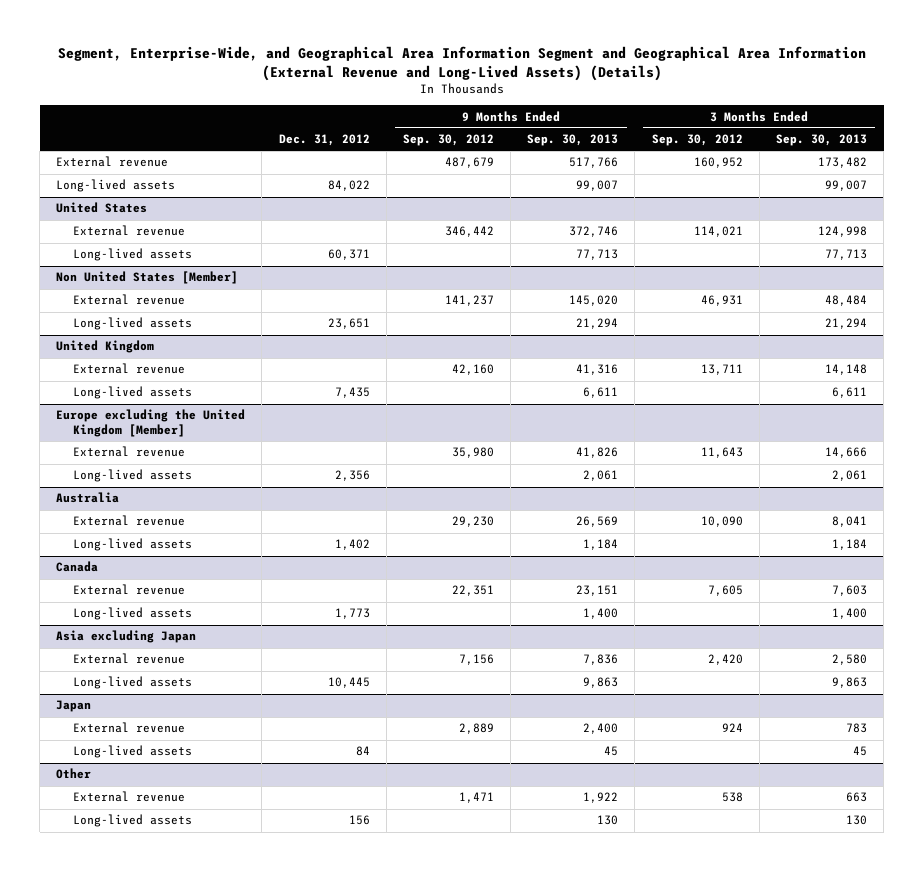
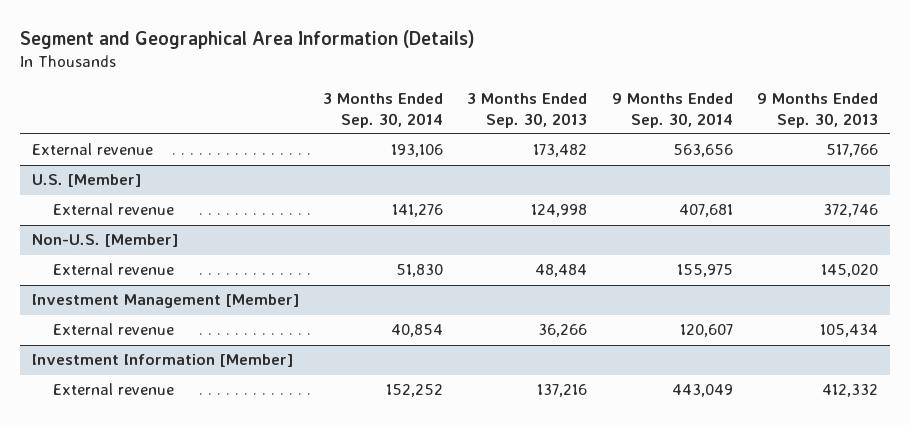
- Segment, Enterprise-Wide, and Geographical Area Information Segment and Geographical Area Information (External Revenue and Long-Lived Assets) (Details)
+ Segment and Geographical Area Information (Details)
- | Dec. 31, 2012 | 9 Months Ended Sep. 30, 2012 | 9 Months Ended Sep. 30, 2013 | 3 Months Ended Sep. 30, 2012 | 3 Months Ended Sep. 30, 2013
+ | 3 Months Ended Sep. 30, 2014 | 3 Months Ended Sep. 30, 2013 | 9 Months Ended Sep. 30, 2014 | 9 Months Ended Sep. 30, 2013
- Long-lived assets | 84,022 | | 99,007 | | 99,007
- United States
+ U.S. [Member]
- Long-lived assets | 60,371 | | 77,713 | | 77,713
- Non United States [Member]
+ Non-U.S. [Member]
- Long-lived assets | 23,651 | | 21,294 | | 21,294
- United Kingdom
- External revenue | | 42,160 | 41,316 | 13,711 | 14,148
- Long-lived assets | 7,435 | | 6,611 | | 6,611
- Europe excluding the United Kingdom [Member]
- External revenue | | 35,980 | 41,826 | 11,643 | 14,666
- Long-lived assets | 2,356 | | 2,061 | | 2,061
- Australia
- External revenue | | 29,230 | 26,569 | 10,090 | 8,041
- Long-lived assets | 1,402 | | 1,184 | | 1,184
- Canada
- External revenue | | 22,351 | 23,151 | 7,605 | 7,603
- Long-lived assets | 1,773 | | 1,400 | | 1,400
- Asia excluding Japan
- External revenue | | 7,156 | 7,836 | 2,420 | 2,580
- Long-lived assets | 10,445 | | 9,863 | | 9,863
- Japan
- External revenue | | 2,889 | 2,400 | 924 | 783
- Long-lived assets | 84 | | 45 | | 45
- Other
- External revenue | | 1,471 | 1,922 | 538 | 663
- Long-lived assets | 156 | | 130 | | 130
+ Investment Management [Member]
+ External revenue | 40,854 | 36,266 | 120,607 | 105,434
+ Investment Information [Member]
+ External revenue | 152,252 | 137,216 | 443,049 | 412,332

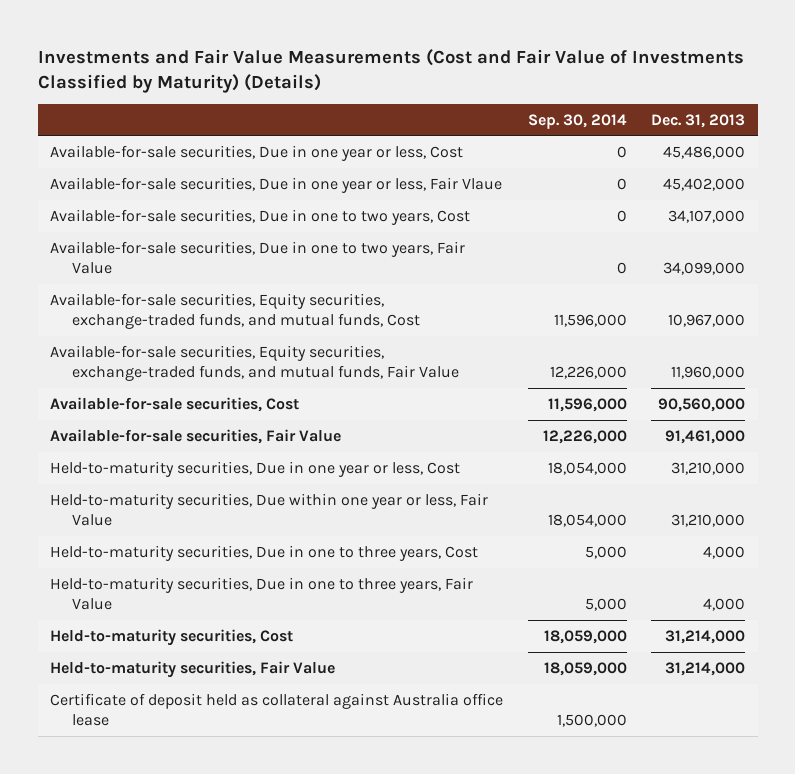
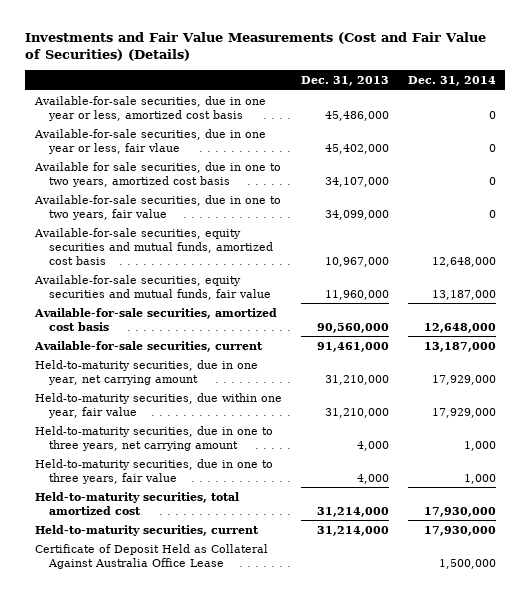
- Investments and Fair Value Measurements (Cost and Fair Value of Investments Classified by Maturity) (Details)
+ Investments and Fair Value Measurements (Cost and Fair Value of Securities) (Details)
- | Sep. 30, 2014 | Dec. 31, 2013
+ | Dec. 31, 2013 | Dec. 31, 2014
- Available-for-sale securities, Due in one year or less, Cost | 0 | 45,486,000
- Available-for-sale securities, Due in one year or less, Fair Vlaue | 0 | 45,402,000
- Available-for-sale securities, Due in one to two years, Cost | 0 | 34,107,000
- Available-for-sale securities, Due in one to two years, Fair Value | 0 | 34,099,000
- Available-for-sale securities, Equity securities, exchange-traded funds, and mutual funds, Cost | 11,596,000 | 10,967,000
- Available-for-sale securities, Equity securities, exchange-traded funds, and mutual funds, Fair Value | 12,226,000 | 11,960,000
- Available-for-sale securities, Cost | 11,596,000 | 90,560,000
- Available-for-sale securities, Fair Value | 12,226,000 | 91,461,000
- Held-to-maturity securities, Due in one year or less, Cost | 18,054,000 | 31,210,000
- Held-to-maturity securities, Due within one year or less, Fair Value | 18,054,000 | 31,210,000
- Held-to-maturity securities, Due in one to three years, Cost | 5,000 | 4,000
- Held-to-maturity securities, Due in one to three years, Fair Value | 5,000 | 4,000
- Held-to-maturity securities, Cost | 18,059,000 | 31,214,000
- Held-to-maturity securities, Fair Value | 18,059,000 | 31,214,000
- Certificate of deposit held as collateral against Australia office lease | 1,500,000 |
+ Available-for-sale securities, due in one year or less, amortized cost basis | 45,486,000 | 0
+ Available-for-sale securities, due in one year or less, fair vlaue | 45,402,000 | 0
+ Available for sale securities, due in one to two years, amortized cost basis | 34,107,000 | 0
+ Available-for-sale securities, due in one to two years, fair value | 34,099,000 | 0
+ Available-for-sale securities, equity securities and mutual funds, amortized cost basis | 10,967,000 | 12,648,000
+ Available-for-sale securities, equity securities and mutual funds, fair value | 11,960,000 | 13,187,000
+ Available-for-sale securities, amortized cost basis | 90,560,000 | 12,648,000
+ Available-for-sale securities, current | 91,461,000 | 13,187,000
+ Held-to-maturity securities, due in one year, net carrying amount | 31,210,000 | 17,929,000
+ Held-to-maturity securities, due within one year, fair value | 31,210,000 | 17,929,000
+ Held-to-maturity securities, due in one to three years, net carrying amount | 4,000 | 1,000
+ Held-to-maturity securities, due in one to three years, fair value | 4,000 | 1,000
+ Held-to-maturity securities, total amortized cost | 31,214,000 | 17,930,000
+ Held-to-maturity securities, current | 31,214,000 | 17,930,000
+ Certificate of Deposit Held as Collateral Against Australia Office Lease | | 1,500,000

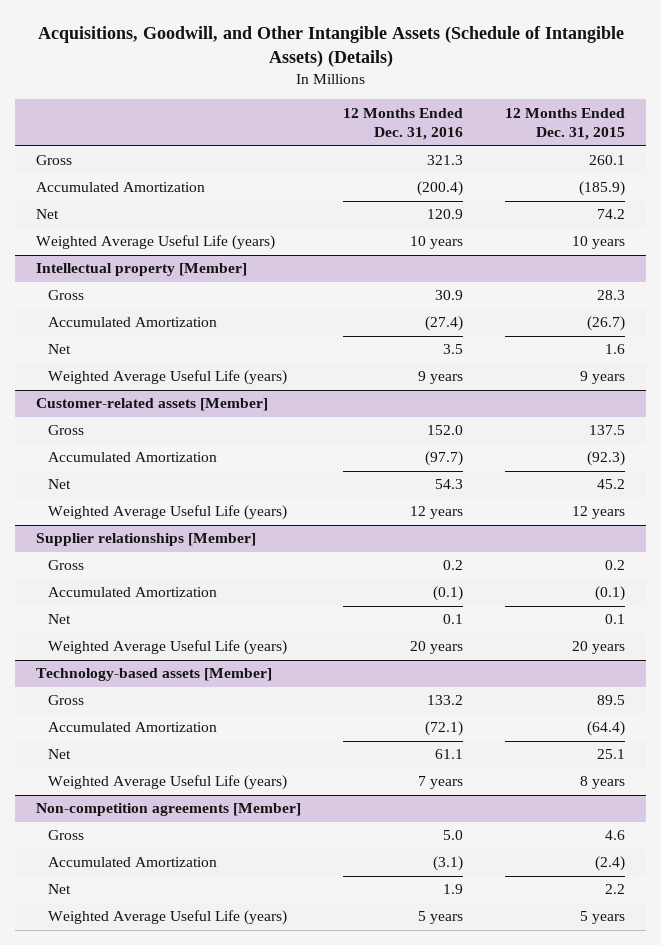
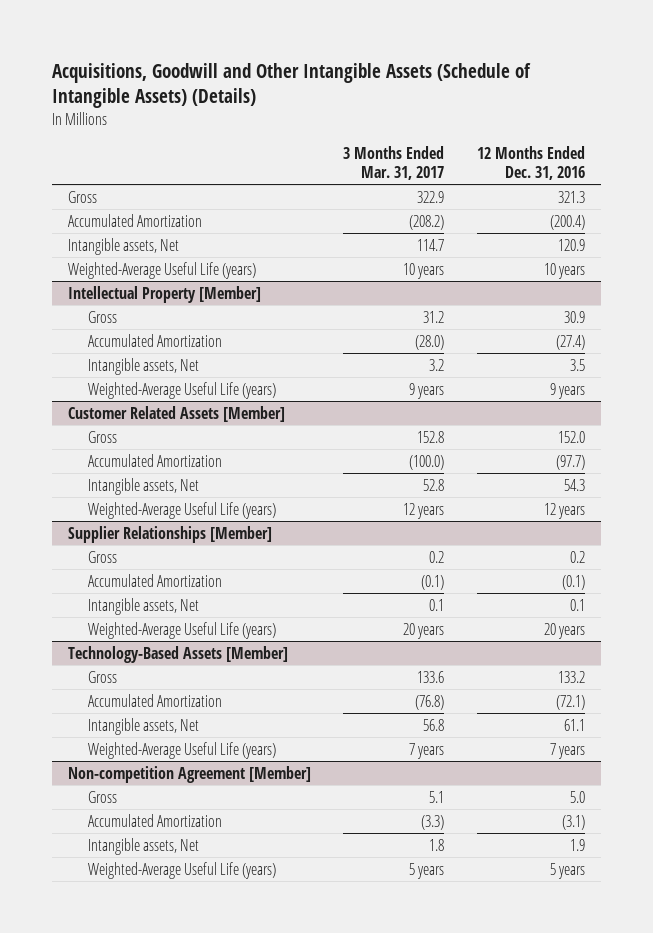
- Acquisitions, Goodwill, and Other Intangible Assets (Schedule of Intangible Assets) (Details)
+ Acquisitions, Goodwill and Other Intangible Assets (Schedule of Intangible Assets) (Details)
- | 12 Months Ended Dec. 31, 2016 | 12 Months Ended Dec. 31, 2015
+ | 3 Months Ended Mar. 31, 2017 | 12 Months Ended Dec. 31, 2016
- Net | 120.9 | 74.2
- Weighted Average Useful Life (years) | 10 years | 10 years
- Intellectual property [Member]
+ Intangible assets, Net | 114.7 | 120.9
+ Weighted-Average Useful Life (years) | 10 years | 10 years
+ Intellectual Property [Member]
- Net | 3.5 | 1.6
- Weighted Average Useful Life (years) | 9 years | 9 years
- Customer-related assets [Member]
+ Intangible assets, Net | 3.2 | 3.5
+ Weighted-Average Useful Life (years) | 9 years | 9 years
+ Customer Related Assets [Member]
- Net | 54.3 | 45.2
- Weighted Average Useful Life (years) | 12 years | 12 years
- Supplier relationships [Member]
+ Intangible assets, Net | 52.8 | 54.3
+ Weighted-Average Useful Life (years) | 12 years | 12 years
+ Supplier Relationships [Member]
- Net | 0.1 | 0.1
- Weighted Average Useful Life (years) | 20 years | 20 years
- Technology-based assets [Member]
+ Intangible assets, Net | 0.1 | 0.1
+ Weighted-Average Useful Life (years) | 20 years | 20 years
+ Technology-Based Assets [Member]
- Net | 61.1 | 25.1
- Weighted Average Useful Life (years) | 7 years | 8 years
- Non-competition agreements [Member]
+ Intangible assets, Net | 56.8 | 61.1
+ Weighted-Average Useful Life (years) | 7 years | 7 years
+ Non-competition Agreement [Member]
- Net | 1.9 | 2.2
- Weighted Average Useful Life (years) | 5 years | 5 years
+ Intangible assets, Net | 1.8 | 1.9
+ Weighted-Average Useful Life (years) | 5 years | 5 years

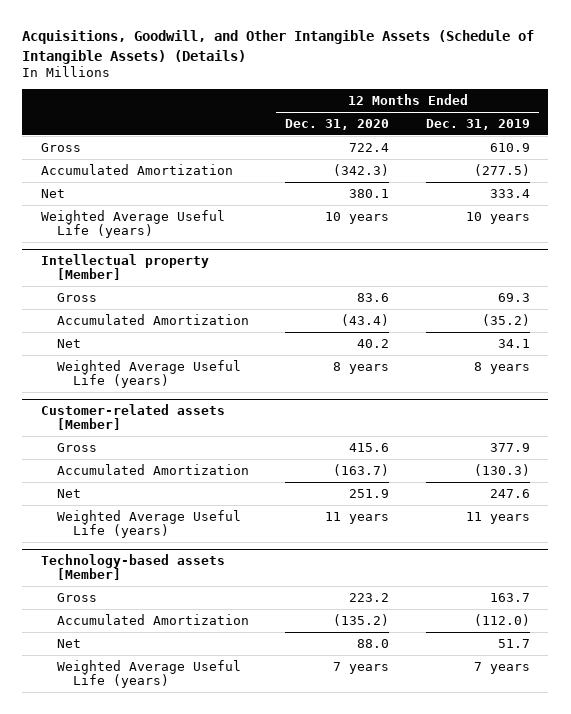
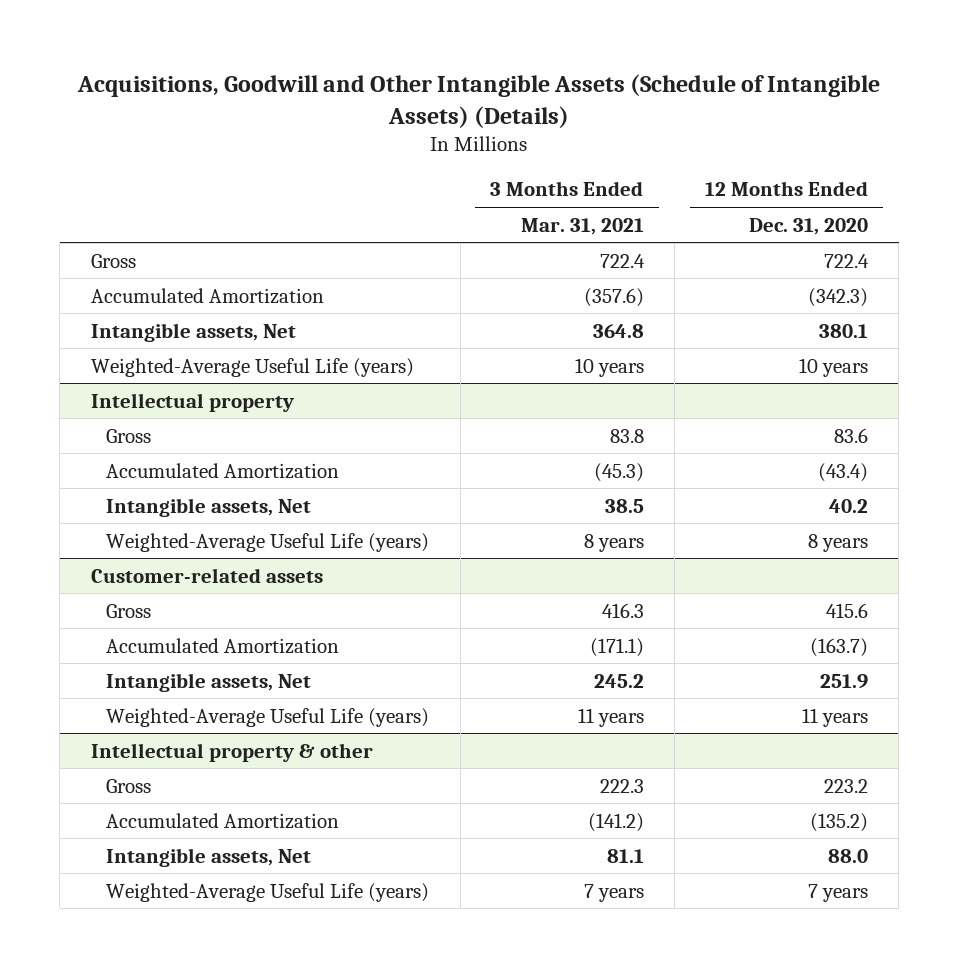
- Acquisitions, Goodwill, and Other Intangible Assets (Schedule of Intangible Assets) (Details)
+ Acquisitions, Goodwill and Other Intangible Assets (Schedule of Intangible Assets) (Details)
- | 12 Months Ended Dec. 31, 2020 | 12 Months Ended Dec. 31, 2019
+ | 3 Months Ended Mar. 31, 2021 | 12 Months Ended Dec. 31, 2020
- Net | 380.1 | 333.4
- Weighted Average Useful Life (years) | 10 years | 10 years
- Intellectual property [Member]
+ Intangible assets, Net | 364.8 | 380.1
+ Weighted-Average Useful Life (years) | 10 years | 10 years
+ Intellectual property
- Net | 40.2 | 34.1
- Weighted Average Useful Life (years) | 8 years | 8 years
- Customer-related assets [Member]
+ Intangible assets, Net | 38.5 | 40.2
+ Weighted-Average Useful Life (years) | 8 years | 8 years
+ Customer-related assets
- Net | 251.9 | 247.6
- Weighted Average Useful Life (years) | 11 years | 11 years
- Technology-based assets [Member]
+ Intangible assets, Net | 245.2 | 251.9
+ Weighted-Average Useful Life (years) | 11 years | 11 years
+ Intellectual property & other
- Net | 88.0 | 51.7
- Weighted Average Useful Life (years) | 7 years | 7 years
+ Intangible assets, Net | 81.1 | 88.0
+ Weighted-Average Useful Life (years) | 7 years | 7 years

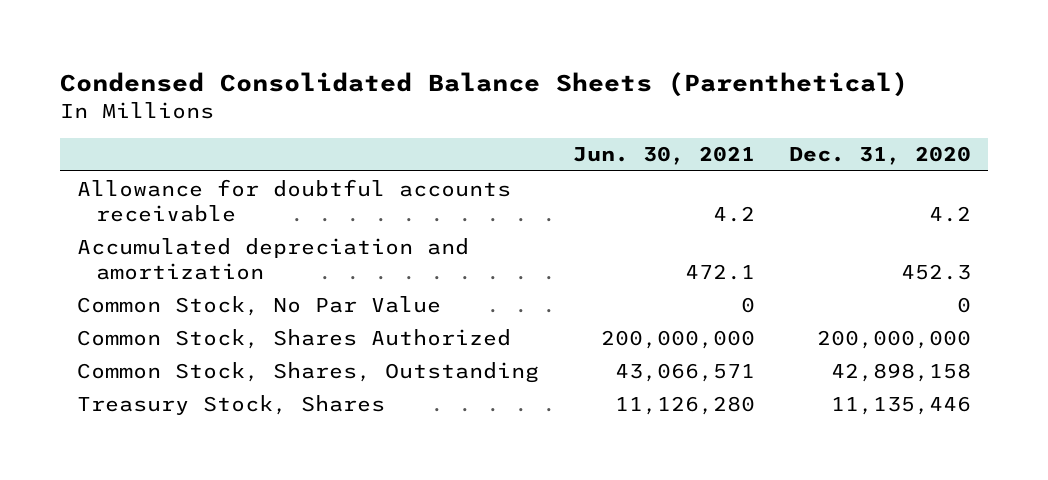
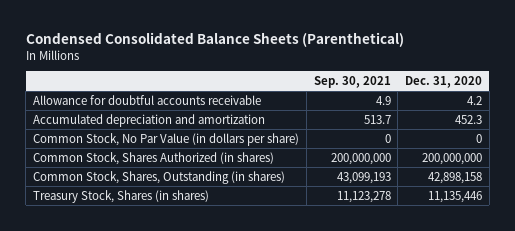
- | Jun. 30, 2021 | Dec. 31, 2020
+ | Sep. 30, 2021 | Dec. 31, 2020
- Common Stock, No Par Value | 0 | 0
- Common Stock, Shares Authorized | 200,000,000 | 200,000,000
- Common Stock, Shares, Outstanding | 43,066,571 | 42,898,158
- Treasury Stock, Shares | 11,126,280 | 11,135,446
+ Common Stock, No Par Value (in dollars per share) | 0 | 0
+ Common Stock, Shares Authorized (in shares) | 200,000,000 | 200,000,000
+ Common Stock, Shares, Outstanding (in shares) | 43,099,193 | 42,898,158
+ Treasury Stock, Shares (in shares) | 11,123,278 | 11,135,446

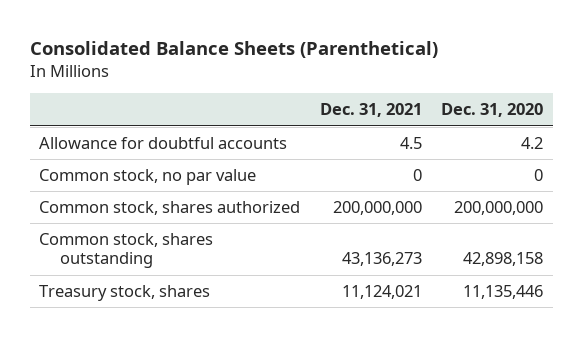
- Condensed Consolidated Balance Sheets (Parenthetical)
+ Consolidated Balance Sheets (Parenthetical)
- | Sep. 30, 2021 | Dec. 31, 2020
+ | Dec. 31, 2021 | Dec. 31, 2020
- Allowance for doubtful accounts receivable | 4.9 | 4.2
- Accumulated depreciation and amortization | 513.7 | 452.3
- Common Stock, No Par Value (in dollars per share) | 0 | 0
- Common Stock, Shares Authorized (in shares) | 200,000,000 | 200,000,000
- Common Stock, Shares, Outstanding (in shares) | 43,099,193 | 42,898,158
- Treasury Stock, Shares (in shares) | 11,123,278 | 11,135,446
+ Allowance for doubtful accounts | 4.5 | 4.2
+ Common stock, no par value | 0 | 0
+ Common stock, shares authorized | 200,000,000 | 200,000,000
+ Common stock, shares outstanding | 43,136,273 | 42,898,158
+ Treasury stock, shares | 11,124,021 | 11,135,446

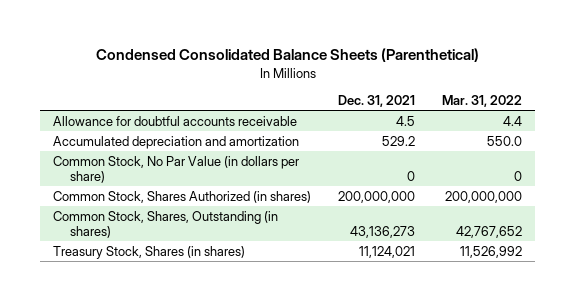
- Consolidated Balance Sheets (Parenthetical)
+ Condensed Consolidated Balance Sheets (Parenthetical)
- | Dec. 31, 2021 | Dec. 31, 2020
+ | Dec. 31, 2021 | Mar. 31, 2022
- Allowance for doubtful accounts | 4.5 | 4.2
- Common stock, no par value | 0 | 0
- Common stock, shares authorized | 200,000,000 | 200,000,000
- Common stock, shares outstanding | 43,136,273 | 42,898,158
- Treasury stock, shares | 11,124,021 | 11,135,446
+ Allowance for doubtful accounts receivable | 4.5 | 4.4
+ Accumulated depreciation and amortization | 529.2 | 550.0
+ Common Stock, No Par Value (in dollars per share) | 0 | 0
+ Common Stock, Shares Authorized (in shares) | 200,000,000 | 200,000,000
+ Common Stock, Shares, Outstanding (in shares) | 43,136,273 | 42,767,652
+ Treasury Stock, Shares (in shares) | 11,124,021 | 11,526,992

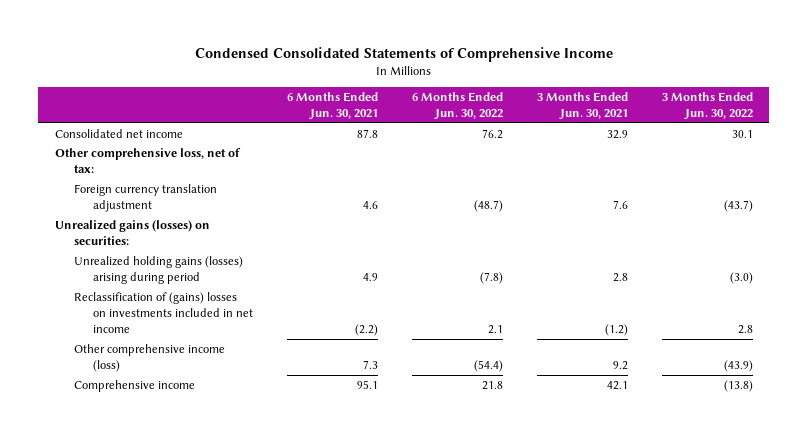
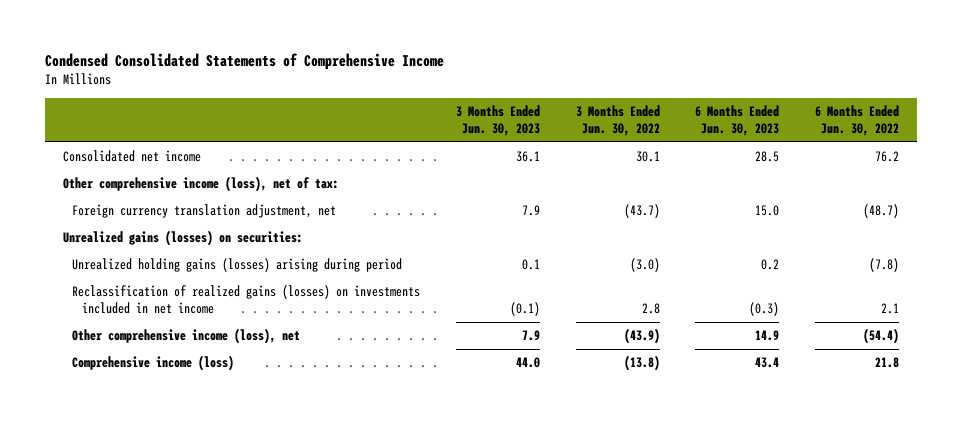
- | 6 Months Ended Jun. 30, 2021 | 6 Months Ended Jun. 30, 2022 | 3 Months Ended Jun. 30, 2021 | 3 Months Ended Jun. 30, 2022
+ | 3 Months Ended Jun. 30, 2023 | 3 Months Ended Jun. 30, 2022 | 6 Months Ended Jun. 30, 2023 | 6 Months Ended Jun. 30, 2022
- Other comprehensive loss, net of tax:
- Foreign currency translation adjustment | 4.6 | (48.7) | 7.6 | (43.7)
+ Other comprehensive income (loss), net of tax:
+ Foreign currency translation adjustment, net | 7.9 | (43.7) | 15.0 | (48.7)
- Reclassification of (gains) losses on investments included in net income | (2.2) | 2.1 | (1.2) | 2.8
- Other comprehensive income (loss) | 7.3 | (54.4) | 9.2 | (43.9)
- Comprehensive income | 95.1 | 21.8 | 42.1 | (13.8)
+ Reclassification of realized gains (losses) on investments included in net income | (0.1) | 2.8 | (0.3) | 2.1
+ Other comprehensive income (loss), net | 7.9 | (43.9) | 14.9 | (54.4)
+ Comprehensive income (loss) | 44.0 | (13.8) | 43.4 | 21.8

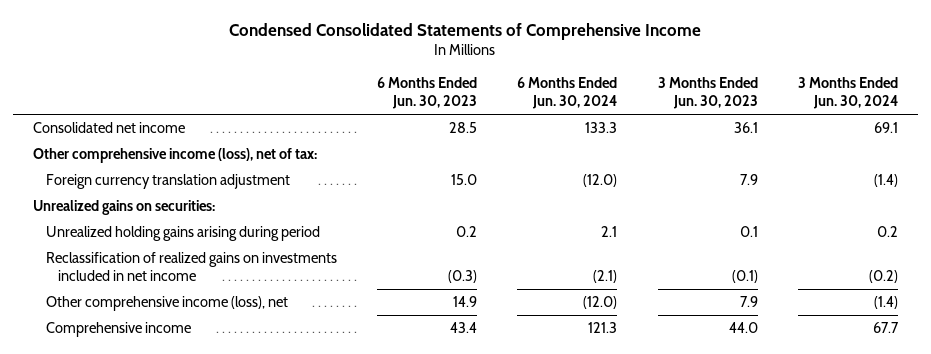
- | 3 Months Ended Jun. 30, 2023 | 3 Months Ended Jun. 30, 2022 | 6 Months Ended Jun. 30, 2023 | 6 Months Ended Jun. 30, 2022
+ | 6 Months Ended Jun. 30, 2023 | 6 Months Ended Jun. 30, 2024 | 3 Months Ended Jun. 30, 2023 | 3 Months Ended Jun. 30, 2024
- Foreign currency translation adjustment, net | 7.9 | (43.7) | 15.0 | (48.7)
- Unrealized gains (losses) on securities:
- Unrealized holding gains (losses) arising during period | 0.1 | (3.0) | 0.2 | (7.8)
- Reclassification of realized gains (losses) on investments included in net income | (0.1) | 2.8 | (0.3) | 2.1
+ Foreign currency translation adjustment | 15.0 | (12.0) | 7.9 | (1.4)
+ Unrealized gains on securities:
+ Unrealized holding gains arising during period | 0.2 | 2.1 | 0.1 | 0.2
+ Reclassification of realized gains on investments included in net income | (0.3) | (2.1) | (0.1) | (0.2)
- Comprehensive income (loss) | 44.0 | (13.8) | 43.4 | 21.8
+ Comprehensive income | 43.4 | 121.3 | 44.0 | 67.7

